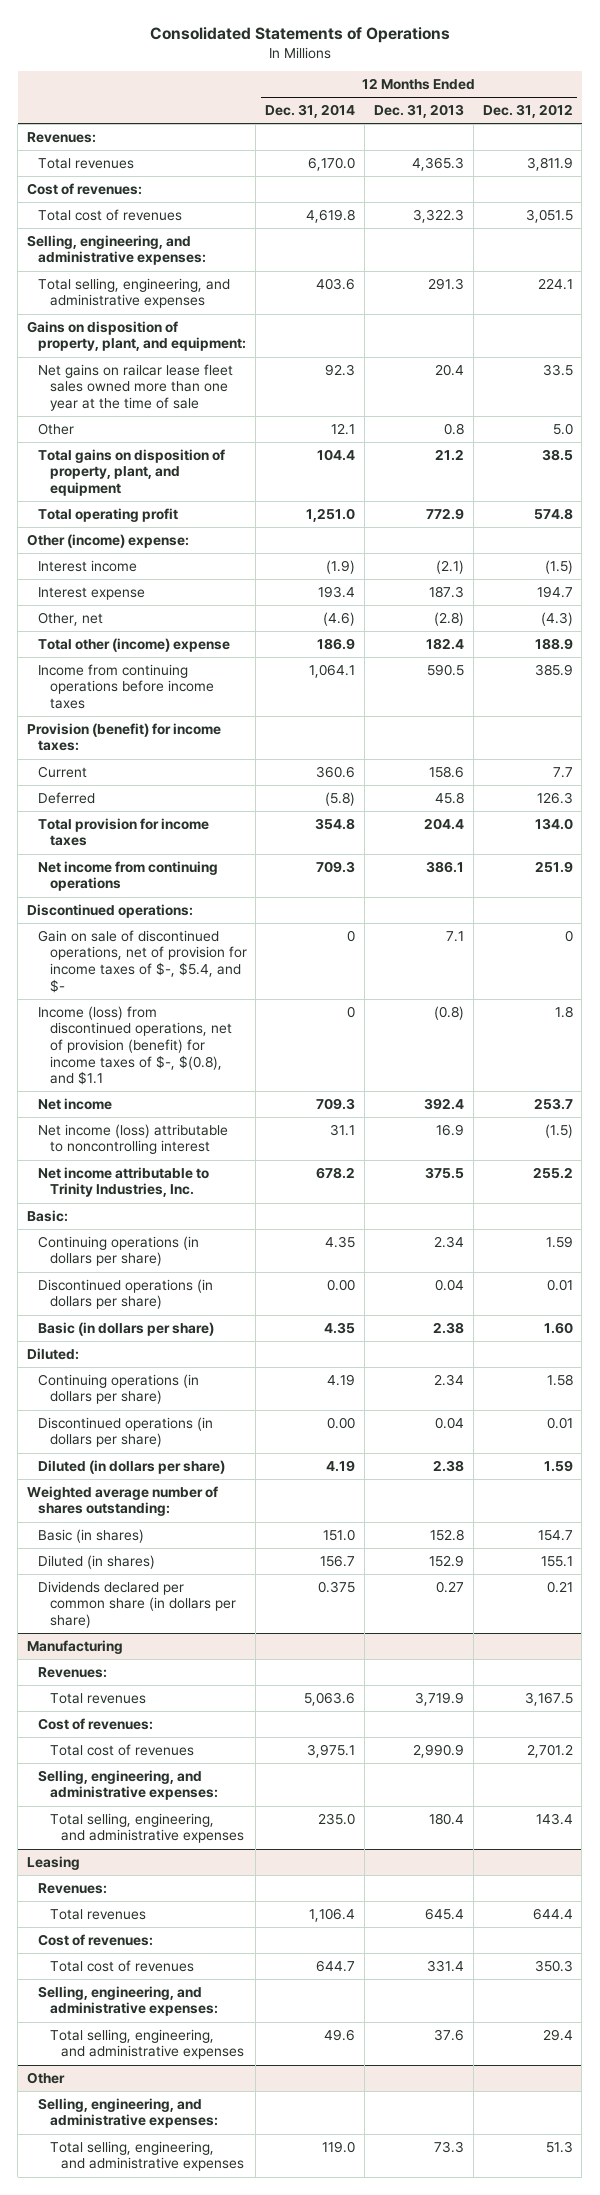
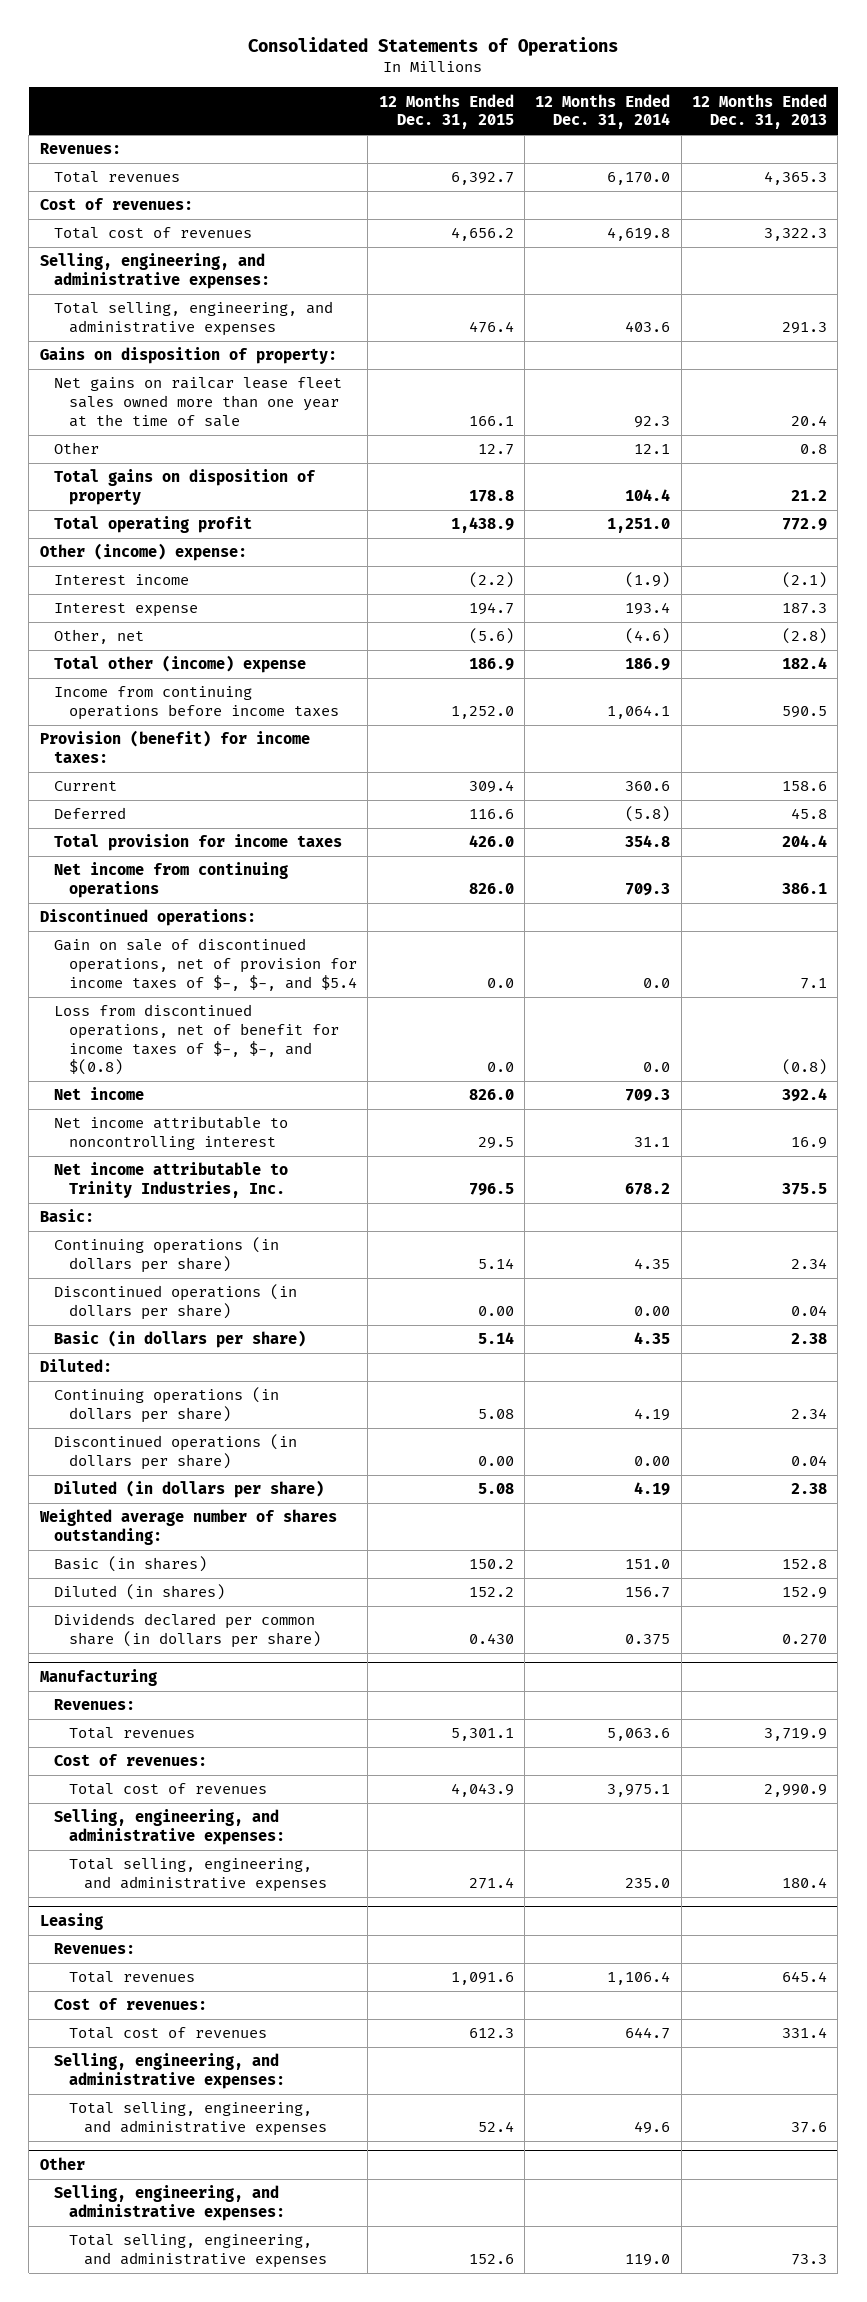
- | 12 Months Ended Dec. 31, 2014 | 12 Months Ended Dec. 31, 2013 | 12 Months Ended Dec. 31, 2012
+ | 12 Months Ended Dec. 31, 2015 | 12 Months Ended Dec. 31, 2014 | 12 Months Ended Dec. 31, 2013
- Gains on disposition of property, plant, and equipment:
+ Gains on disposition of property:
- Total gains on disposition of property, plant, and equipment | 104.4 | 21.2 | 38.5
+ Total gains on disposition of property | 178.8 | 104.4 | 21.2
- Gain on sale of discontinued operations, net of provision for income taxes of $-, $5.4, and $- | 0 | 7.1 | 0
- Income (loss) from discontinued operations, net of provision (benefit) for income taxes of $-, $(0.8), and $1.1 | 0 | (0.8) | 1.8
+ Gain on sale of discontinued operations, net of provision for income taxes of $-, $-, and $5.4 | 0.0 | 0.0 | 7.1
+ Loss from discontinued operations, net of benefit for income taxes of $-, $-, and $(0.8) | 0.0 | 0.0 | (0.8)
- Net income (loss) attributable to noncontrolling interest | 31.1 | 16.9 | (1.5)
+ Net income attributable to noncontrolling interest | 29.5 | 31.1 | 16.9
- Dividends declared per common share (in dollars per share) | 0.375 | 0.27 | 0.21
+ Dividends declared per common share (in dollars per share) | 0.430 | 0.375 | 0.270

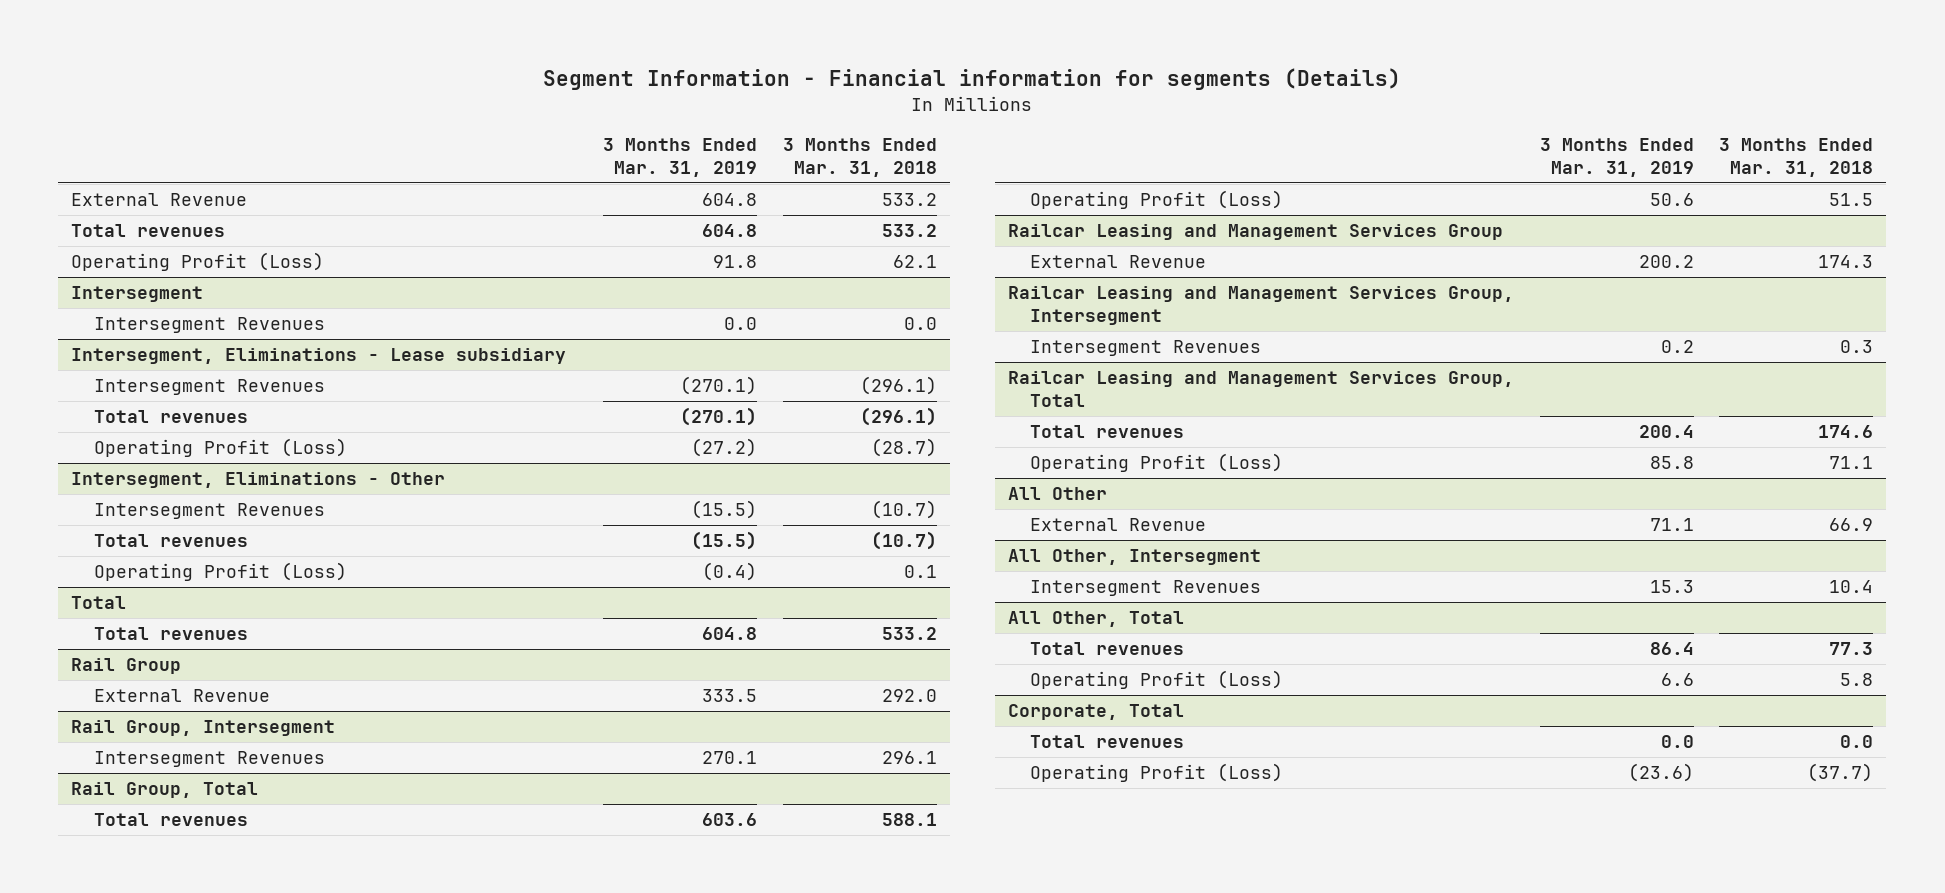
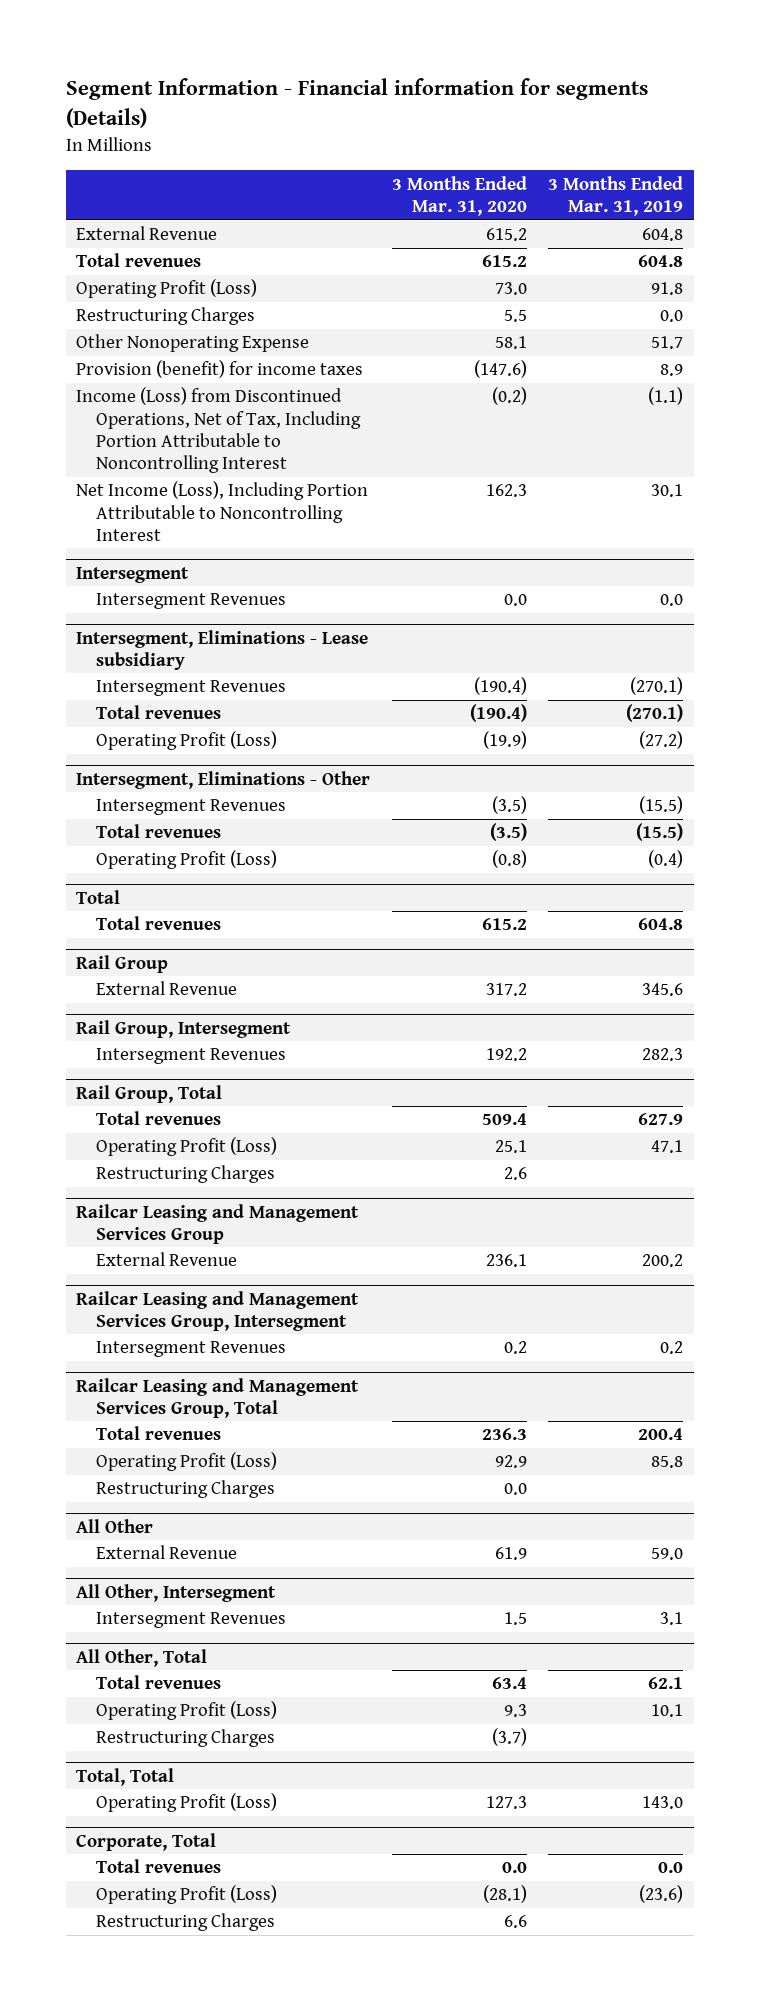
- | 3 Months Ended Mar. 31, 2019 | 3 Months Ended Mar. 31, 2018
+ | 3 Months Ended Mar. 31, 2020 | 3 Months Ended Mar. 31, 2019
+ Restructuring Charges | 5.5 | 0.0
+ Other Nonoperating Expense | 58.1 | 51.7
+ Provision (benefit) for income taxes | (147.6) | 8.9
+ Income (Loss) from Discontinued Operations, Net of Tax, Including Portion Attributable to Noncontrolling Interest | (0.2) | (1.1)
+ Net Income (Loss), Including Portion Attributable to Noncontrolling Interest | 162.3 | 30.1
@ Rail Group
- External Revenue | 333.5 | 292.0
+ External Revenue | 317.2 | 345.6
@ Rail Group, Intersegment
- Intersegment Revenues | 270.1 | 296.1
+ Intersegment Revenues | 192.2 | 282.3
@ Rail Group, Total
- Total revenues | 603.6 | 588.1
- Operating Profit (Loss) | 50.6 | 51.5
+ Total revenues | 509.4 | 627.9
+ Operating Profit (Loss) | 25.1 | 47.1
+ Restructuring Charges | 2.6 |
@ Railcar Leasing and Management Services Group, Total
+ Restructuring Charges | 0.0 |
@ All Other
- External Revenue | 71.1 | 66.9
+ External Revenue | 61.9 | 59.0
@ All Other, Intersegment
- Intersegment Revenues | 15.3 | 10.4
+ Intersegment Revenues | 1.5 | 3.1
@ All Other, Total
- Total revenues | 86.4 | 77.3
- Operating Profit (Loss) | 6.6 | 5.8
+ Total revenues | 63.4 | 62.1
+ Operating Profit (Loss) | 9.3 | 10.1
+ Restructuring Charges | (3.7) |
+ Total, Total
+ Operating Profit (Loss) | 127.3 | 143.0
@ Corporate, Total
+ Restructuring Charges | 6.6 |

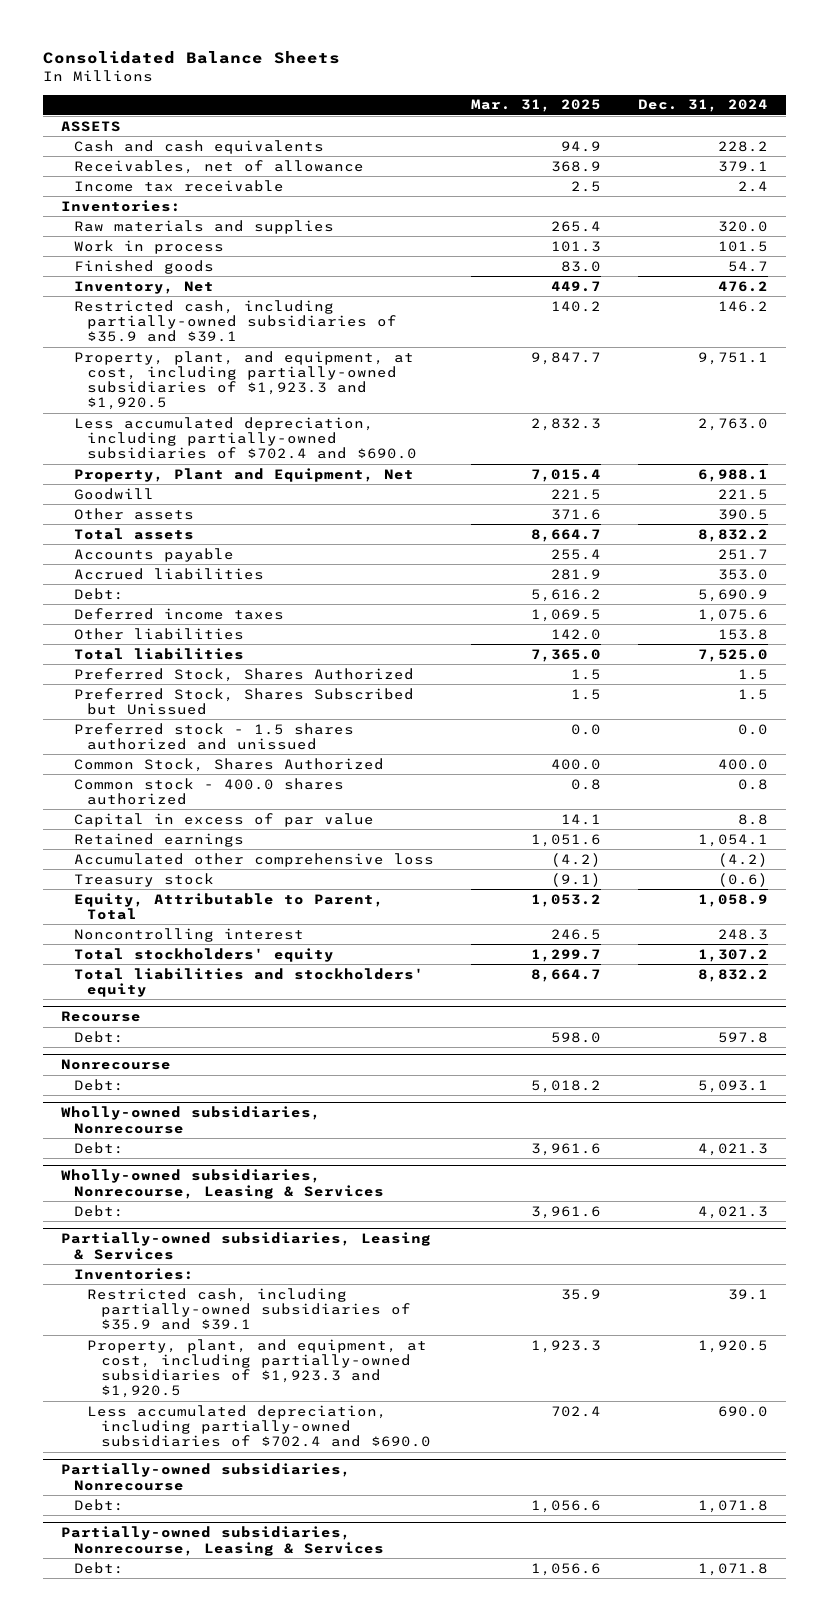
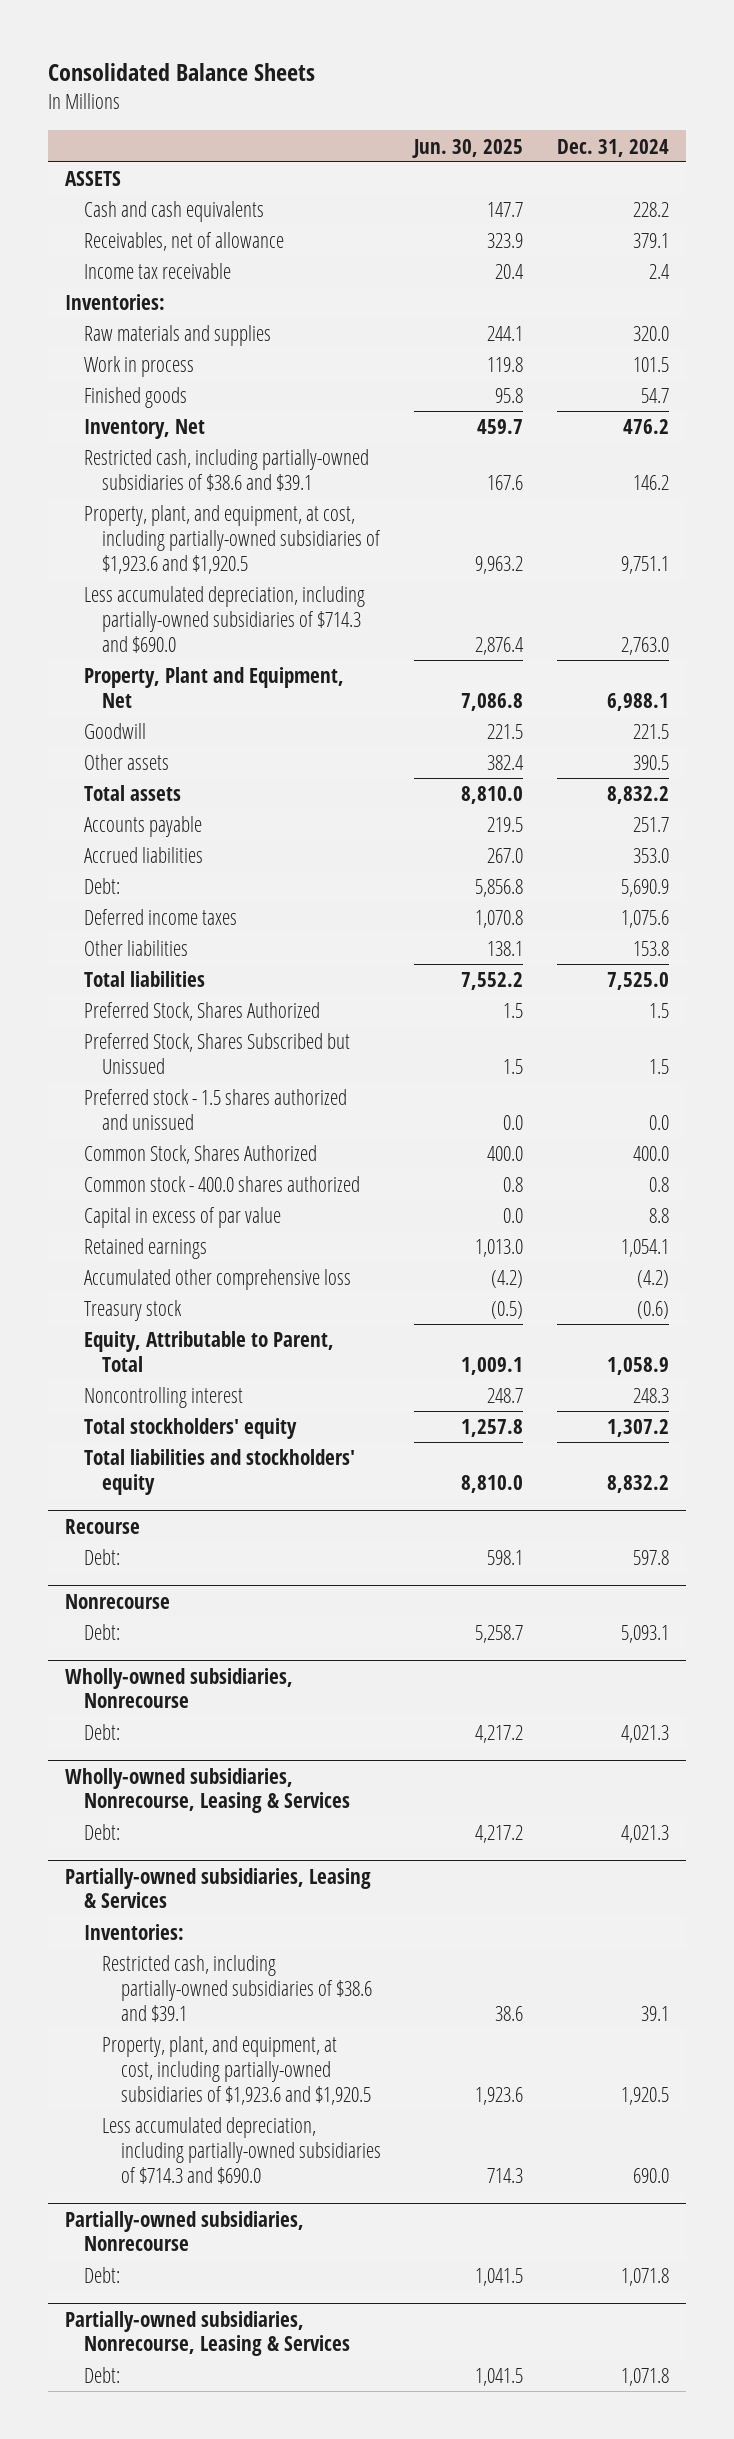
- | Mar. 31, 2025 | Dec. 31, 2024
+ | Jun. 30, 2025 | Dec. 31, 2024
- Restricted cash, including partially-owned subsidiaries of $35.9 and $39.1 | 140.2 | 146.2
- Property, plant, and equipment, at cost, including partially-owned subsidiaries of $1,923.3 and $1,920.5 | 9,847.7 | 9,751.1
- Less accumulated depreciation, including partially-owned subsidiaries of $702.4 and $690.0 | 2,832.3 | 2,763.0
+ Restricted cash, including partially-owned subsidiaries of $38.6 and $39.1 | 167.6 | 146.2
+ Property, plant, and equipment, at cost, including partially-owned subsidiaries of $1,923.6 and $1,920.5 | 9,963.2 | 9,751.1
+ Less accumulated depreciation, including partially-owned subsidiaries of $714.3 and $690.0 | 2,876.4 | 2,763.0
@ Partially-owned subsidiaries, Leasing & Services
- Restricted cash, including partially-owned subsidiaries of $35.9 and $39.1 | 35.9 | 39.1
- Property, plant, and equipment, at cost, including partially-owned subsidiaries of $1,923.3 and $1,920.5 | 1,923.3 | 1,920.5
- Less accumulated depreciation, including partially-owned subsidiaries of $702.4 and $690.0 | 702.4 | 690.0
+ Restricted cash, including partially-owned subsidiaries of $38.6 and $39.1 | 38.6 | 39.1
+ Property, plant, and equipment, at cost, including partially-owned subsidiaries of $1,923.6 and $1,920.5 | 1,923.6 | 1,920.5
+ Less accumulated depreciation, including partially-owned subsidiaries of $714.3 and $690.0 | 714.3 | 690.0

